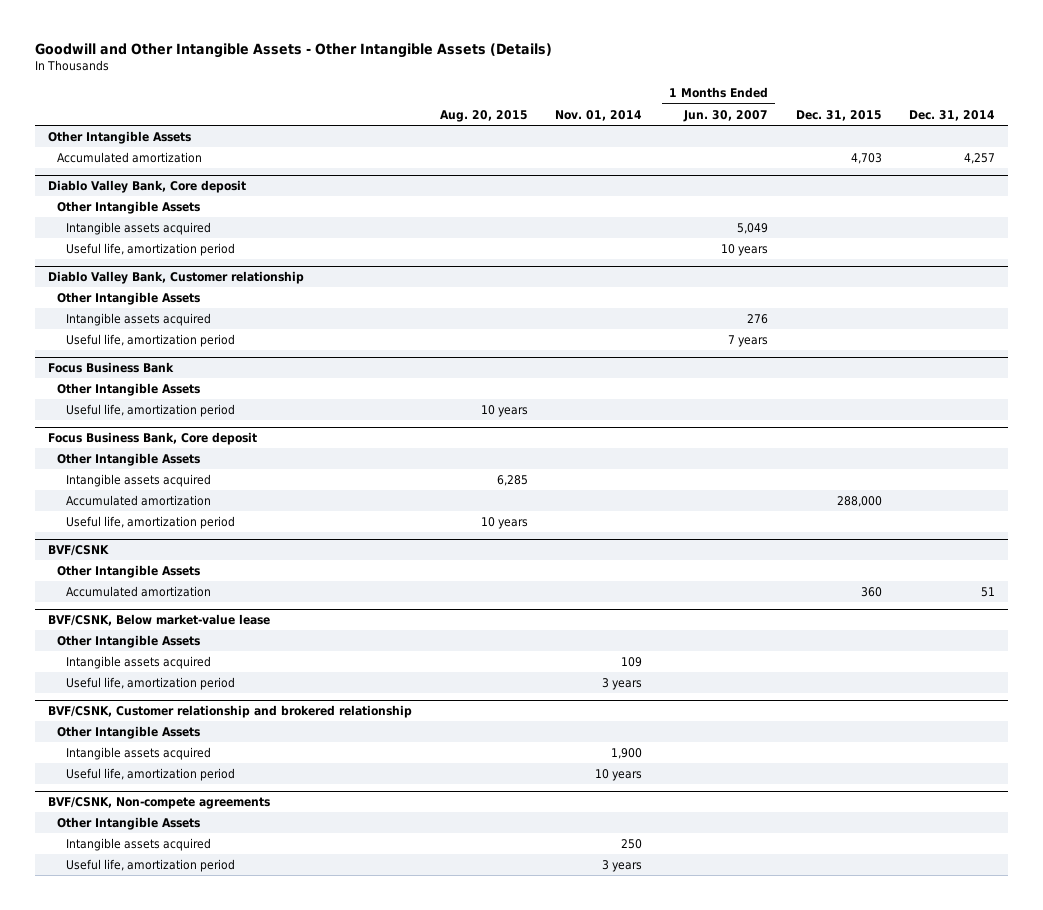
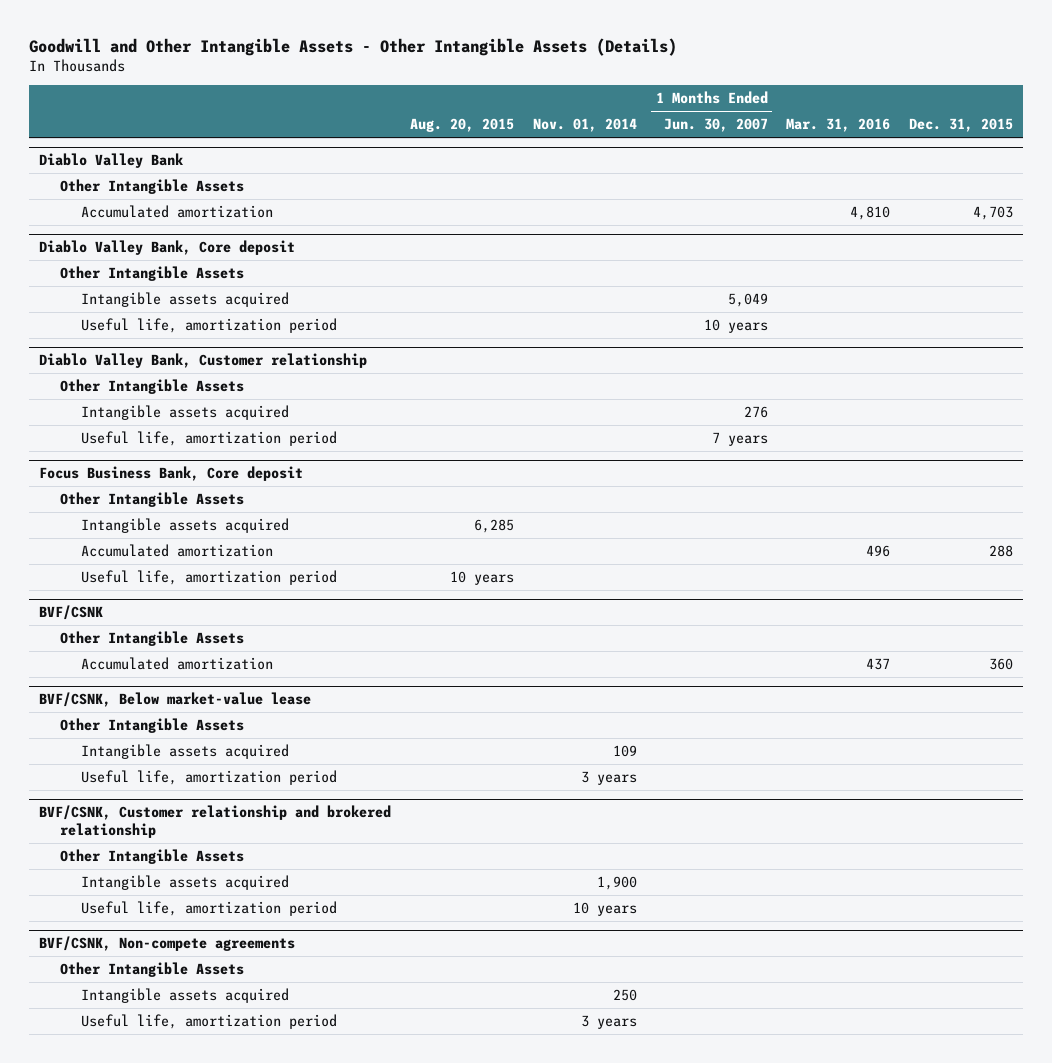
- | Aug. 20, 2015 | Nov. 01, 2014 | 1 Months Ended Jun. 30, 2007 | Dec. 31, 2015 | Dec. 31, 2014
+ | Aug. 20, 2015 | Nov. 01, 2014 | 1 Months Ended Jun. 30, 2007 | Mar. 31, 2016 | Dec. 31, 2015
+ Diablo Valley Bank
- Focus Business Bank
- Other Intangible Assets
- Useful life, amortization period | 10 years | | | |
@ Focus Business Bank, Core deposit
- Accumulated amortization | | | | 288,000 |
+ Accumulated amortization | | | | 496 | 288

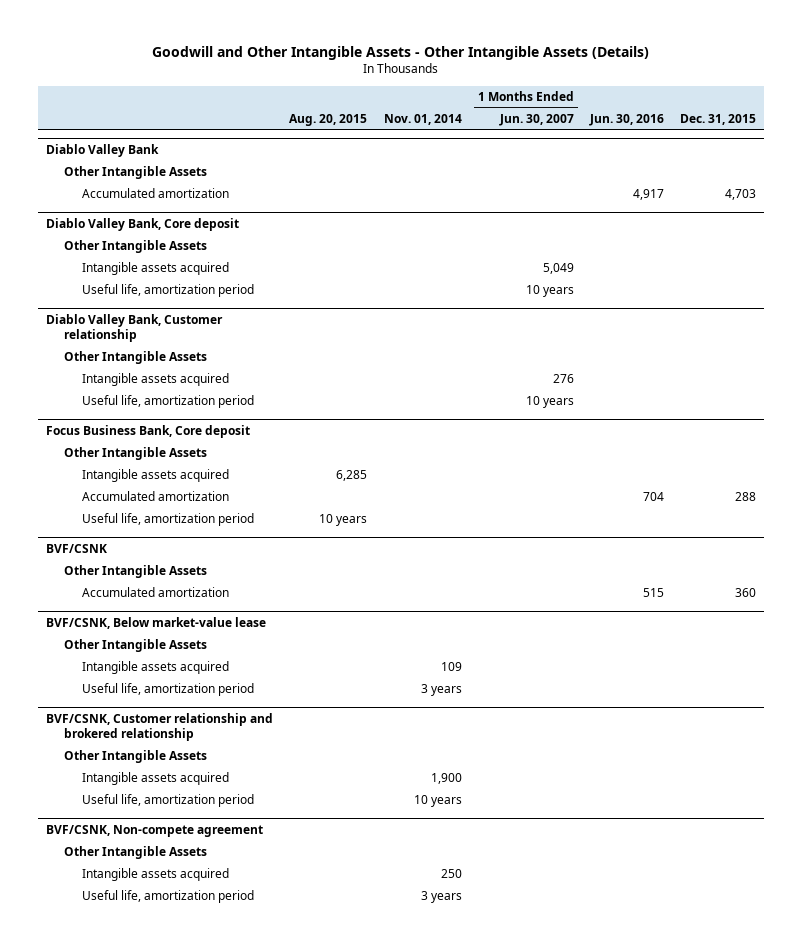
- | Aug. 20, 2015 | Nov. 01, 2014 | 1 Months Ended Jun. 30, 2007 | Mar. 31, 2016 | Dec. 31, 2015
+ | Aug. 20, 2015 | Nov. 01, 2014 | 1 Months Ended Jun. 30, 2007 | Jun. 30, 2016 | Dec. 31, 2015
@ Diablo Valley Bank, Customer relationship
- Useful life, amortization period | | | 7 years | |
+ Useful life, amortization period | | | 10 years | |
- BVF/CSNK, Non-compete agreements
+ BVF/CSNK, Non-compete agreement

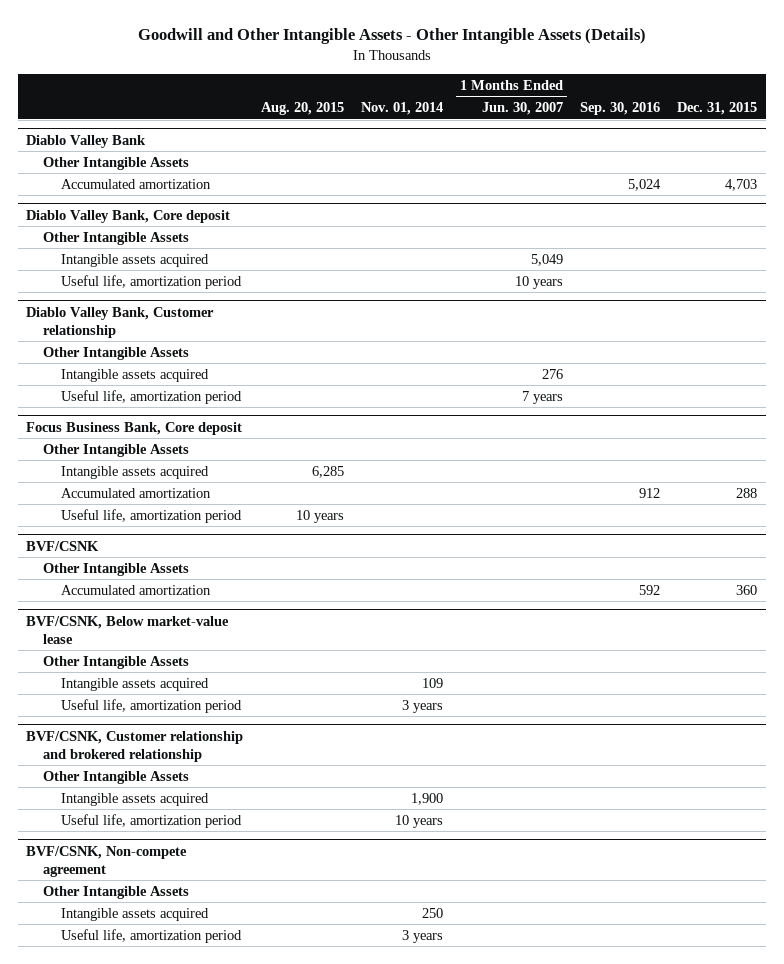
- | Aug. 20, 2015 | Nov. 01, 2014 | 1 Months Ended Jun. 30, 2007 | Jun. 30, 2016 | Dec. 31, 2015
+ | Aug. 20, 2015 | Nov. 01, 2014 | 1 Months Ended Jun. 30, 2007 | Sep. 30, 2016 | Dec. 31, 2015
@ Diablo Valley Bank, Customer relationship
- Useful life, amortization period | | | 10 years | |
+ Useful life, amortization period | | | 7 years | |

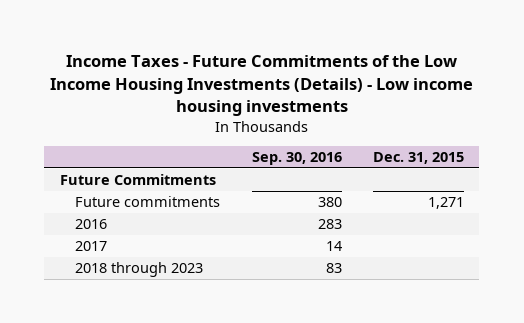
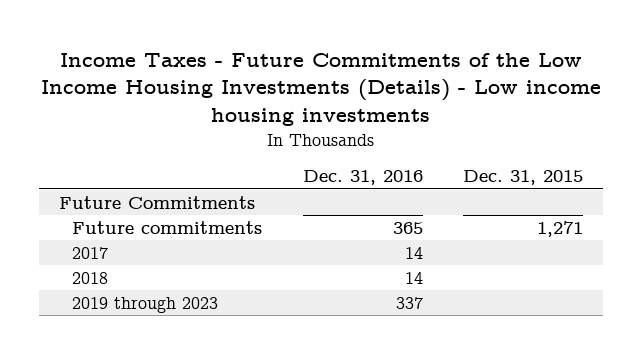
- | Sep. 30, 2016 | Dec. 31, 2015
+ | Dec. 31, 2016 | Dec. 31, 2015
- 2016 | 283 |
- 2018 through 2023 | 83 |
+ 2018 | 14 |
+ 2019 through 2023 | 337 |

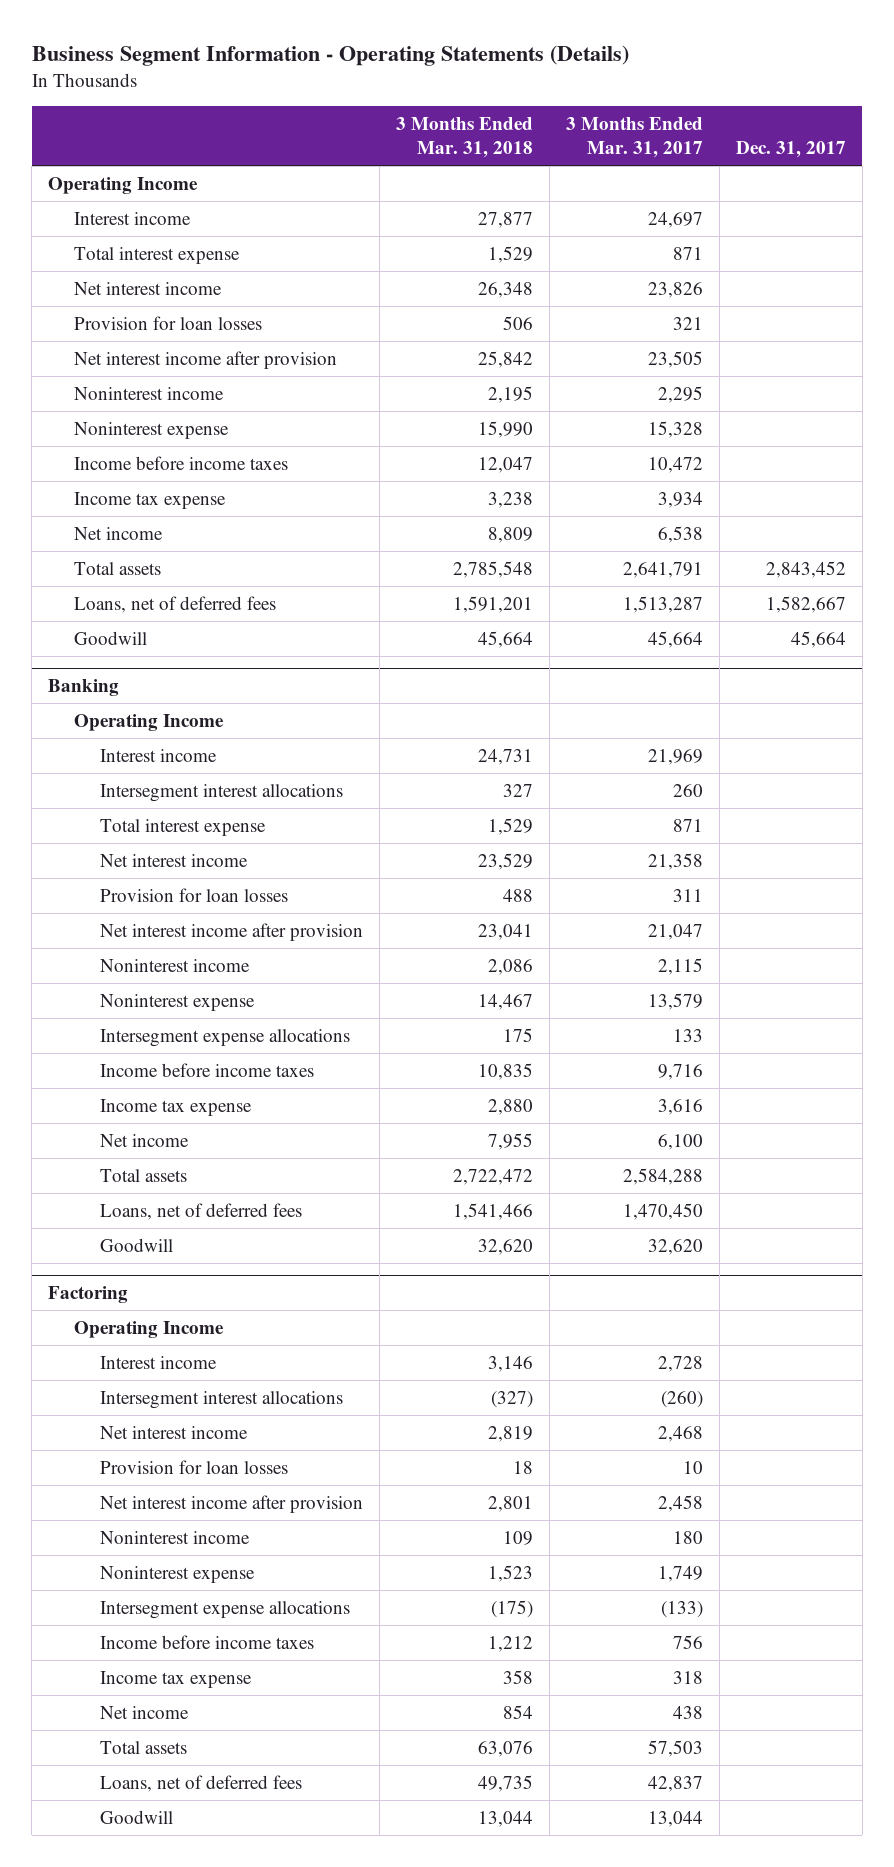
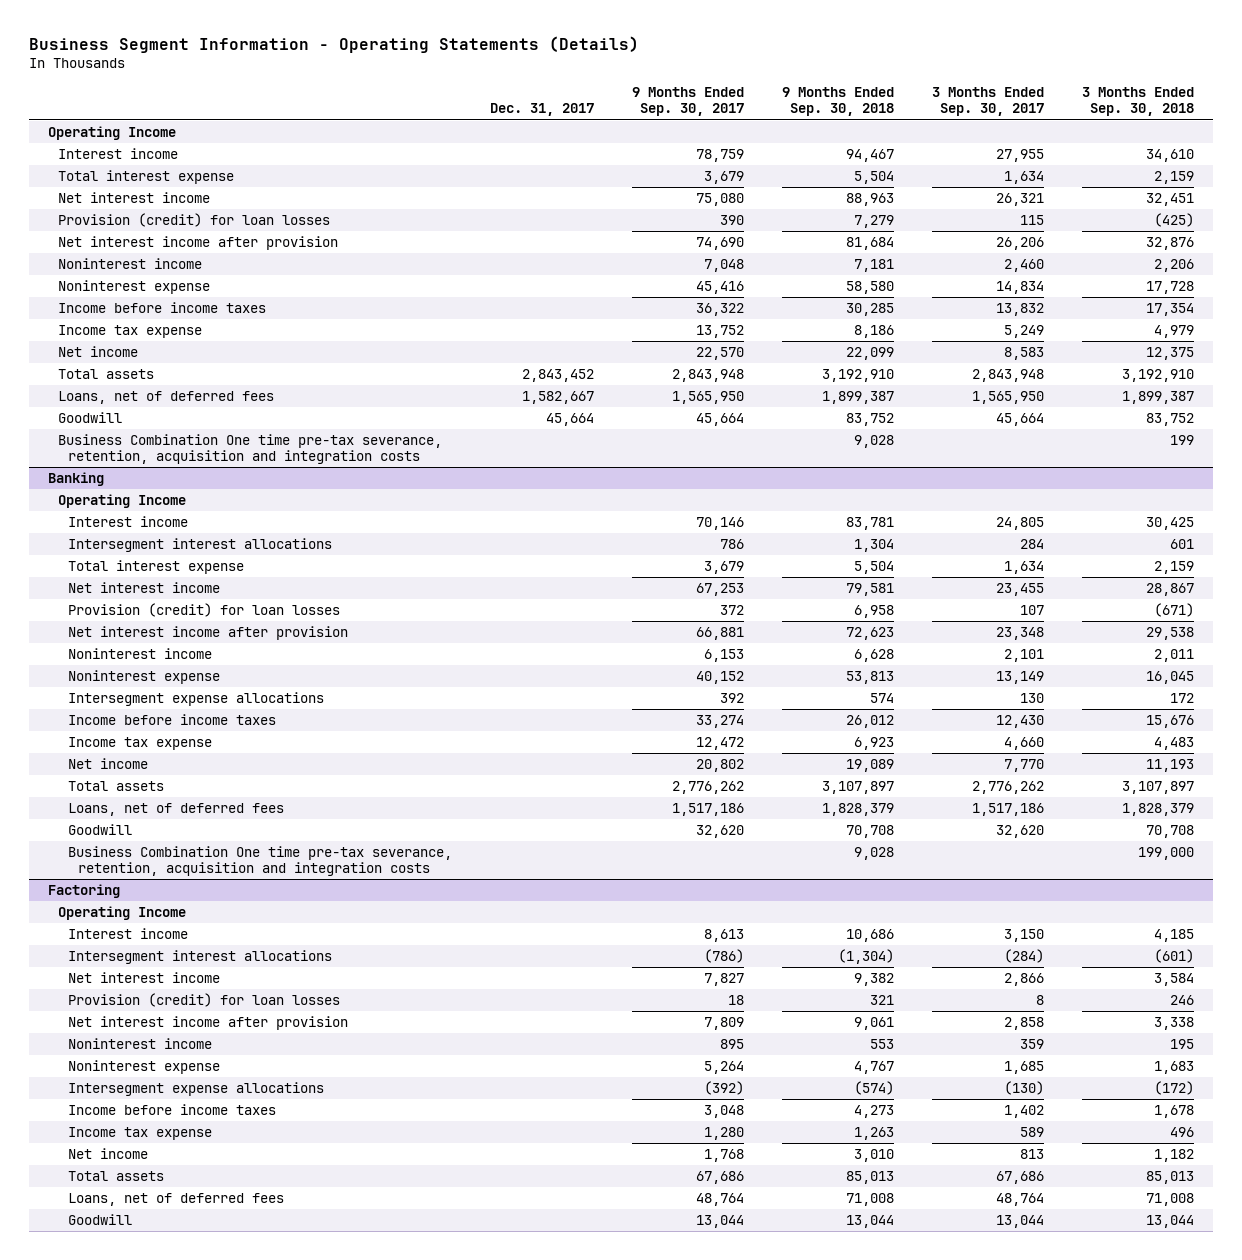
- | 3 Months Ended Mar. 31, 2018 | 3 Months Ended Mar. 31, 2017 | Dec. 31, 2017
+ | Dec. 31, 2017 | 9 Months Ended Sep. 30, 2017 | 9 Months Ended Sep. 30, 2018 | 3 Months Ended Sep. 30, 2017 | 3 Months Ended Sep. 30, 2018
- Provision for loan losses | 506 | 321 |
+ Provision (credit) for loan losses | | 390 | 7,279 | 115 | (425)
+ Business Combination One time pre-tax severance, retention, acquisition and integration costs | | | 9,028 | | 199
@ Banking
- Provision for loan losses | 488 | 311 |
+ Provision (credit) for loan losses | | 372 | 6,958 | 107 | (671)
+ Business Combination One time pre-tax severance, retention, acquisition and integration costs | | | 9,028 | | 199,000
@ Factoring
- Provision for loan losses | 18 | 10 |
+ Provision (credit) for loan losses | | 18 | 321 | 8 | 246

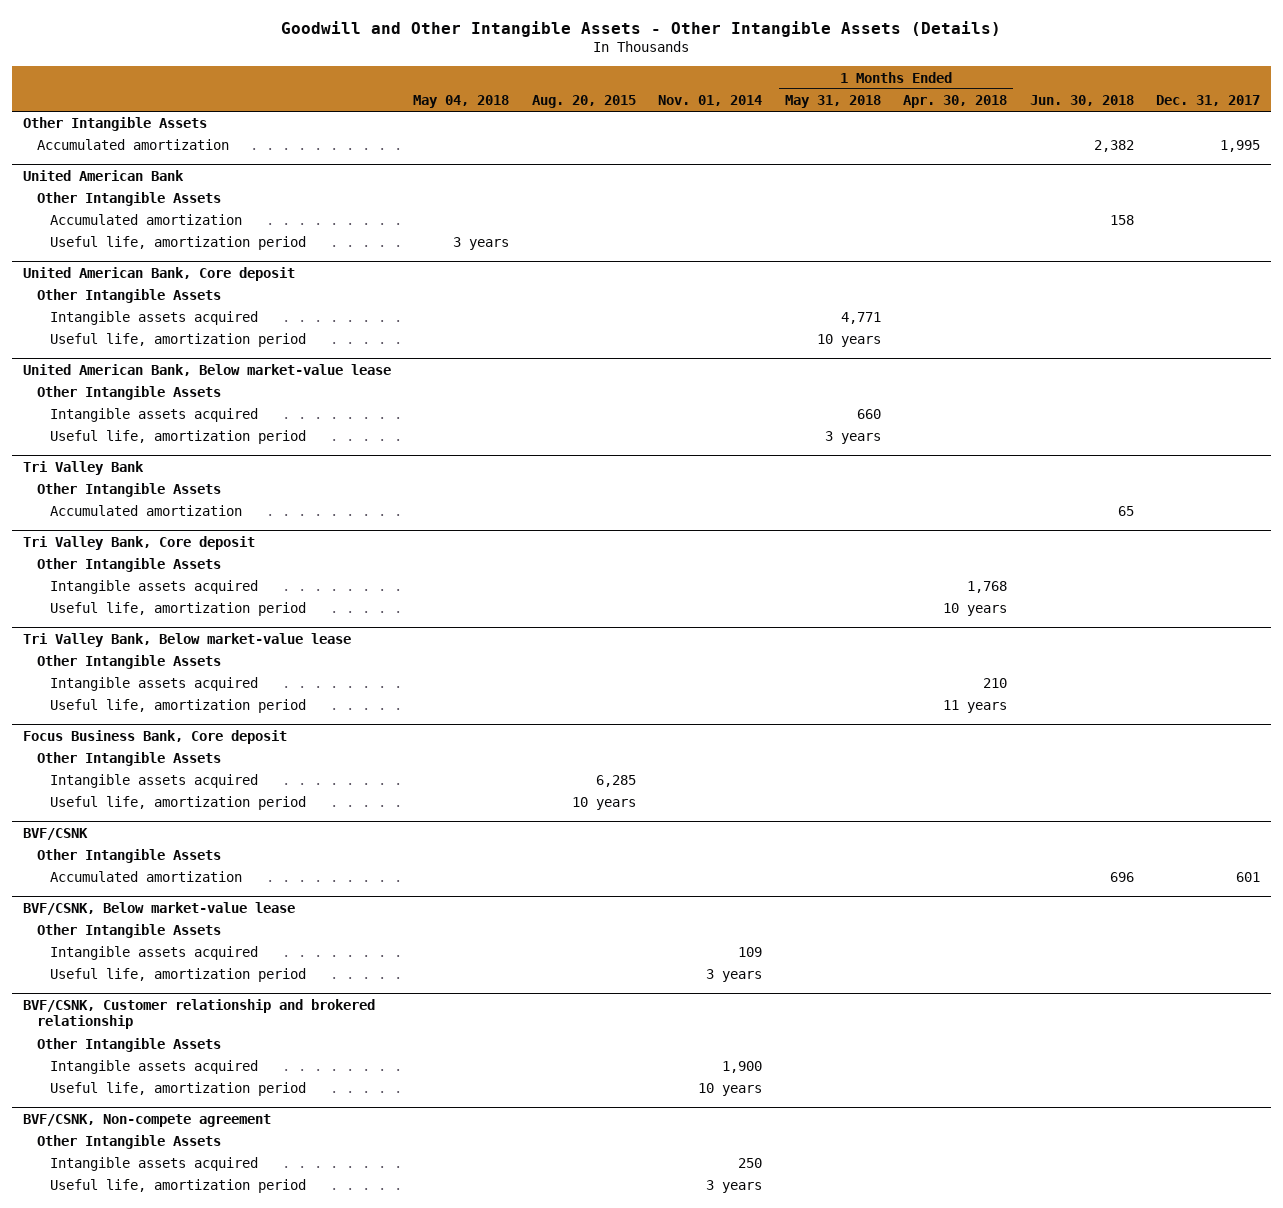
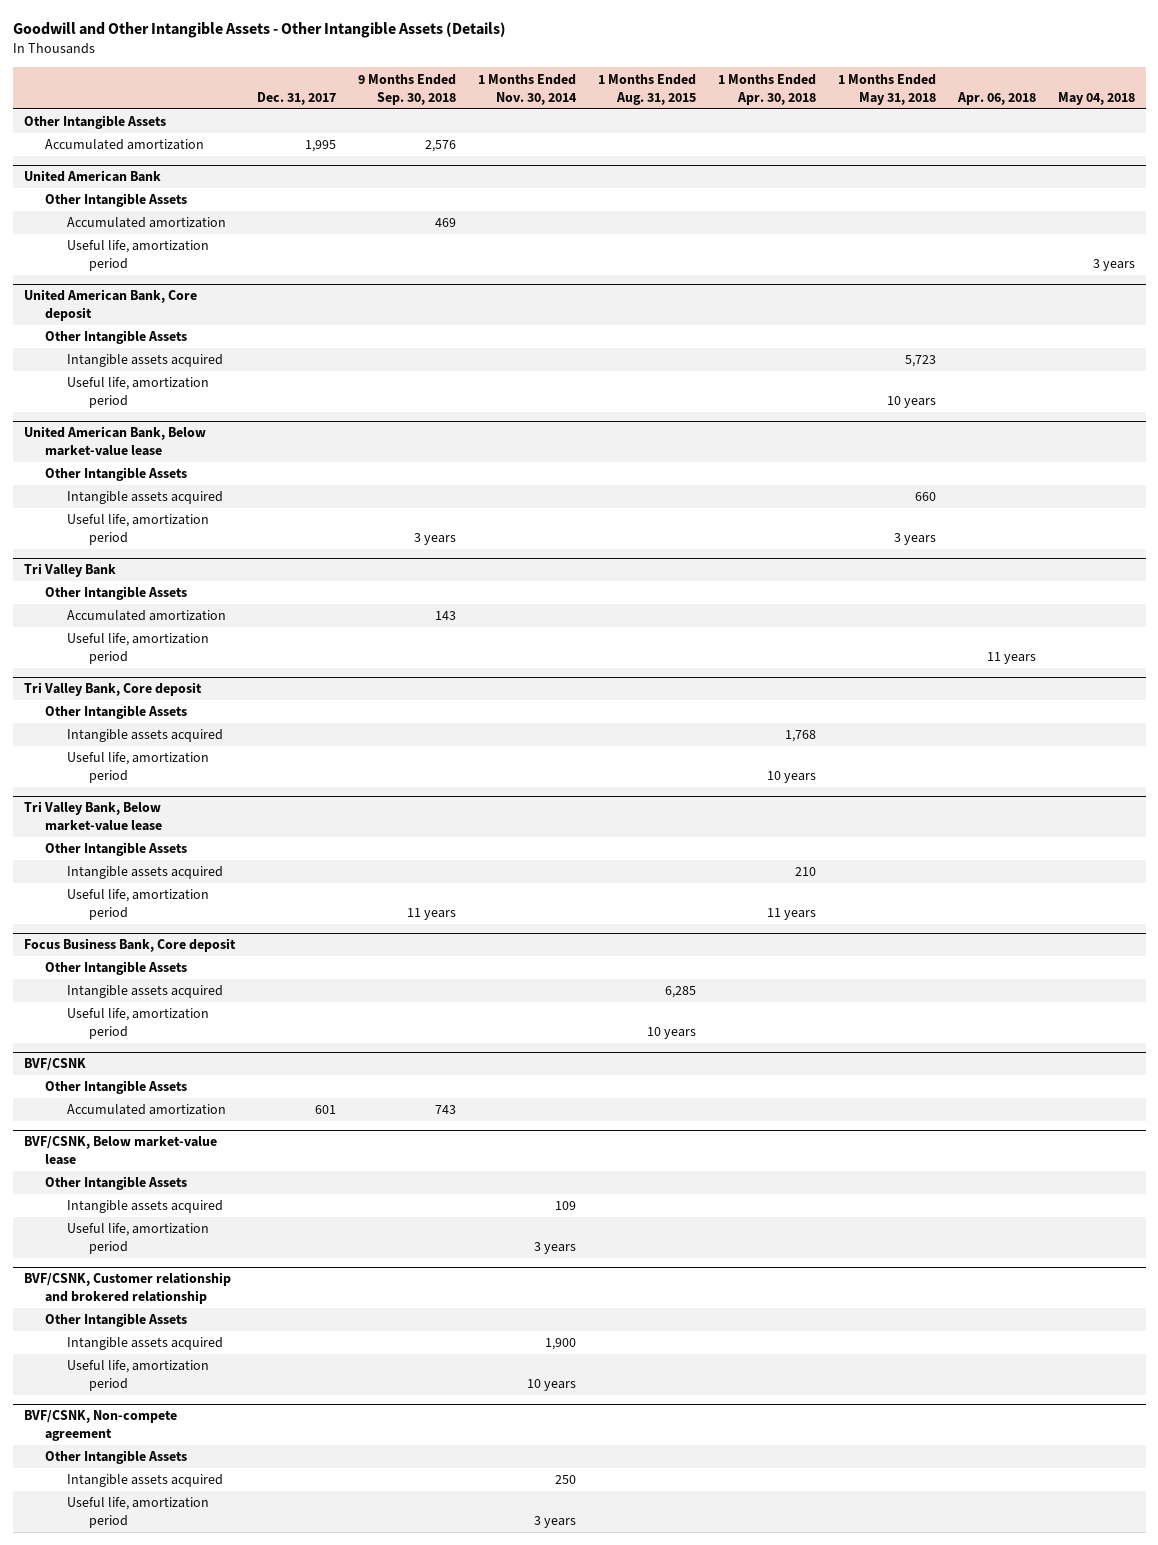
- | May 04, 2018 | Aug. 20, 2015 | Nov. 01, 2014 | 1 Months Ended May 31, 2018 | 1 Months Ended Apr. 30, 2018 | Jun. 30, 2018 | Dec. 31, 2017
+ | Dec. 31, 2017 | 9 Months Ended Sep. 30, 2018 | 1 Months Ended Nov. 30, 2014 | 1 Months Ended Aug. 31, 2015 | 1 Months Ended Apr. 30, 2018 | 1 Months Ended May 31, 2018 | Apr. 06, 2018 | May 04, 2018
@ United American Bank, Core deposit
- Intangible assets acquired | | | | 4,771 | | |
+ Intangible assets acquired | | | | | | 5,723 | |
@ Tri Valley Bank
+ Useful life, amortization period | | | | | | | 11 years |

